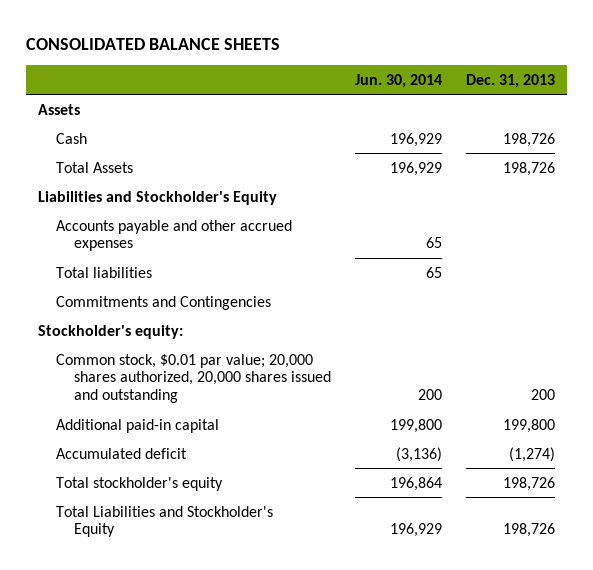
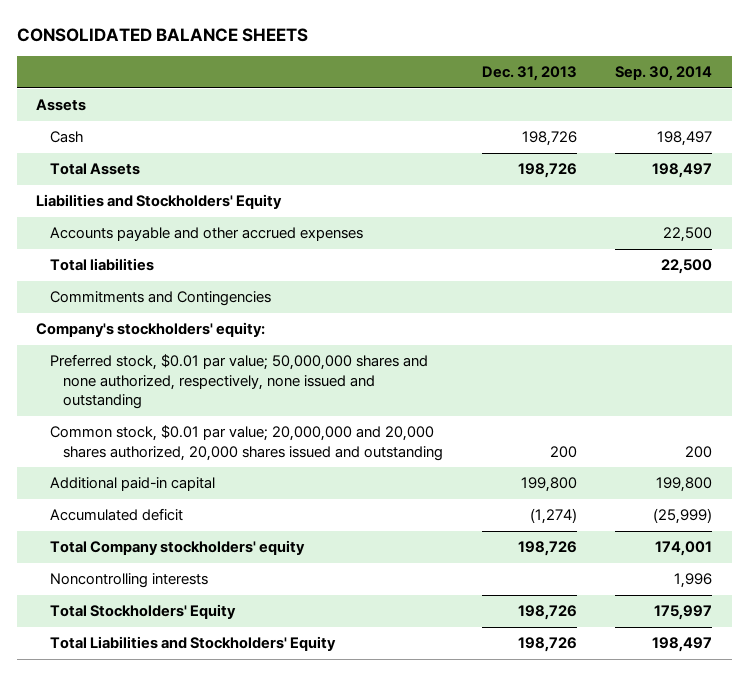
- | Jun. 30, 2014 | Dec. 31, 2013
+ | Dec. 31, 2013 | Sep. 30, 2014
- Liabilities and Stockholder's Equity
+ Liabilities and Stockholders' Equity
- Stockholder's equity:
- Common stock, $0.01 par value; 20,000 shares authorized, 20,000 shares issued and outstanding | 200 | 200
+ Company's stockholders' equity:
+ Preferred stock, $0.01 par value; 50,000,000 shares and none authorized, respectively, none issued and outstanding
+ Common stock, $0.01 par value; 20,000,000 and 20,000 shares authorized, 20,000 shares issued and outstanding | 200 | 200
- Total stockholder's equity | 196,864 | 198,726
- Total Liabilities and Stockholder's Equity | 196,929 | 198,726
+ Total Company stockholders' equity | 198,726 | 174,001
+ Noncontrolling interests | | 1,996
+ Total Stockholders' Equity | 198,726 | 175,997
+ Total Liabilities and Stockholders' Equity | 198,726 | 198,497

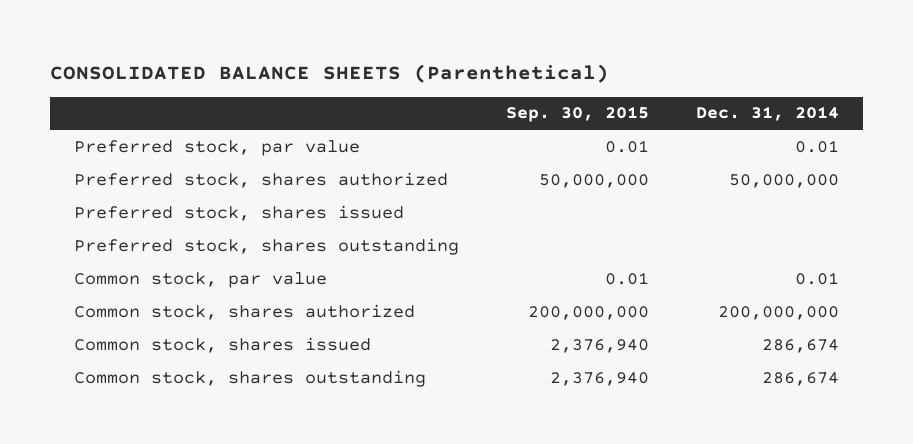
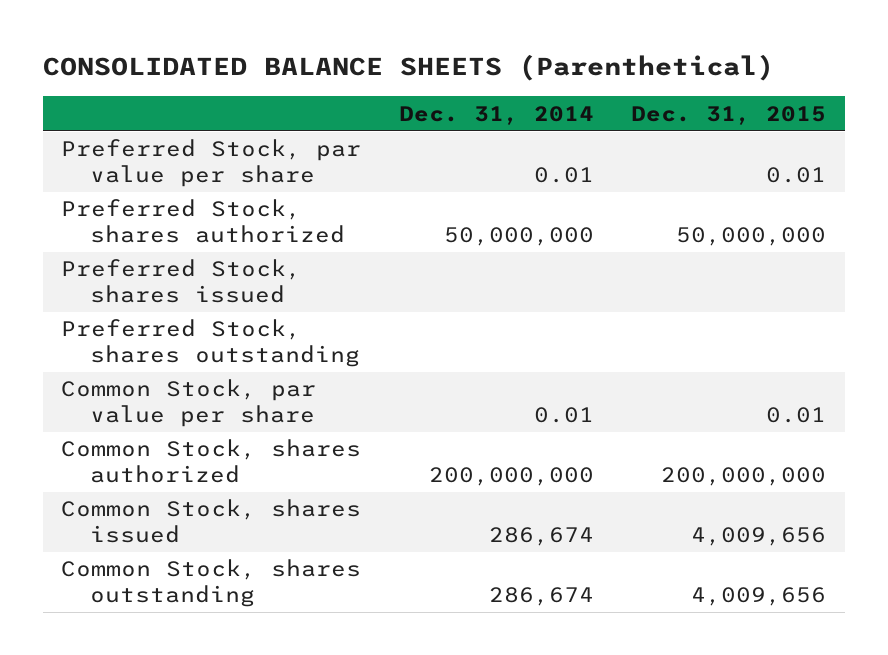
- | Sep. 30, 2015 | Dec. 31, 2014
+ | Dec. 31, 2014 | Dec. 31, 2015
- Preferred stock, par value | 0.01 | 0.01
- Preferred stock, shares authorized | 50,000,000 | 50,000,000
- Preferred stock, shares issued
- Preferred stock, shares outstanding
- Common stock, par value | 0.01 | 0.01
- Common stock, shares authorized | 200,000,000 | 200,000,000
- Common stock, shares issued | 2,376,940 | 286,674
- Common stock, shares outstanding | 2,376,940 | 286,674
+ Preferred Stock, par value per share | 0.01 | 0.01
+ Preferred Stock, shares authorized | 50,000,000 | 50,000,000
+ Preferred Stock, shares issued
+ Preferred Stock, shares outstanding
+ Common Stock, par value per share | 0.01 | 0.01
+ Common Stock, shares authorized | 200,000,000 | 200,000,000
+ Common Stock, shares issued | 286,674 | 4,009,656
+ Common Stock, shares outstanding | 286,674 | 4,009,656

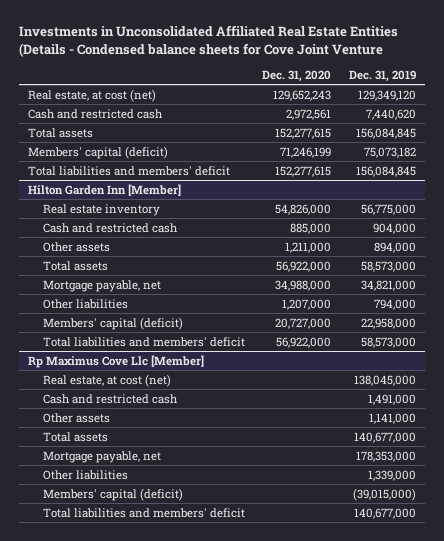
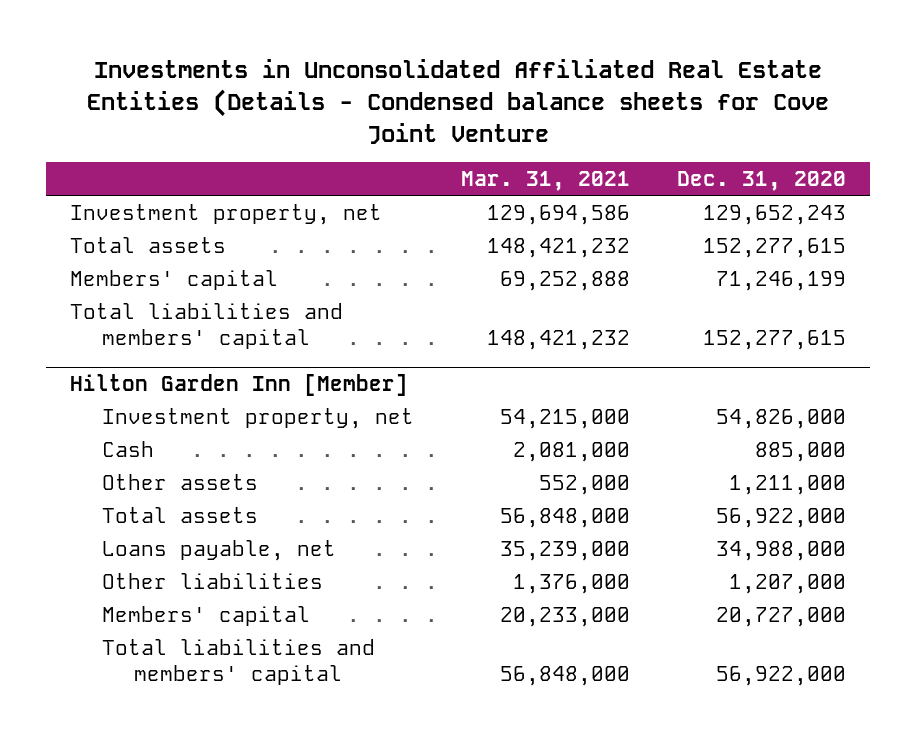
- | Dec. 31, 2020 | Dec. 31, 2019
+ | Mar. 31, 2021 | Dec. 31, 2020
- Real estate, at cost (net) | 129,652,243 | 129,349,120
- Cash and restricted cash | 2,972,561 | 7,440,620
+ Investment property, net | 129,694,586 | 129,652,243
- Members' capital (deficit) | 71,246,199 | 75,073,182
- Total liabilities and members' deficit | 152,277,615 | 156,084,845
+ Members' capital | 69,252,888 | 71,246,199
+ Total liabilities and members' capital | 148,421,232 | 152,277,615
@ Hilton Garden Inn [Member]
- Real estate inventory | 54,826,000 | 56,775,000
- Cash and restricted cash | 885,000 | 904,000
+ Investment property, net | 54,215,000 | 54,826,000
+ Cash | 2,081,000 | 885,000
- Mortgage payable, net | 34,988,000 | 34,821,000
+ Loans payable, net | 35,239,000 | 34,988,000
- Members' capital (deficit) | 20,727,000 | 22,958,000
- Total liabilities and members' deficit | 56,922,000 | 58,573,000
- Rp Maximus Cove Llc [Member]
- Real estate, at cost (net) | | 138,045,000
- Cash and restricted cash | | 1,491,000
- Other assets | | 1,141,000
- Total assets | | 140,677,000
- Mortgage payable, net | | 178,353,000
- Other liabilities | | 1,339,000
- Members' capital (deficit) | | (39,015,000)
- Total liabilities and members' deficit | | 140,677,000
@ Hilton Garden Inn [Member]
+ Members' capital | 20,233,000 | 20,727,000
+ Total liabilities and members' capital | 56,848,000 | 56,922,000

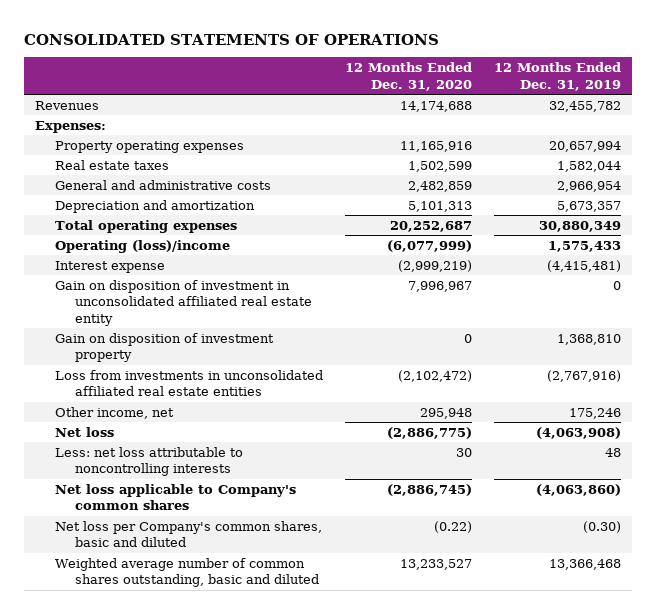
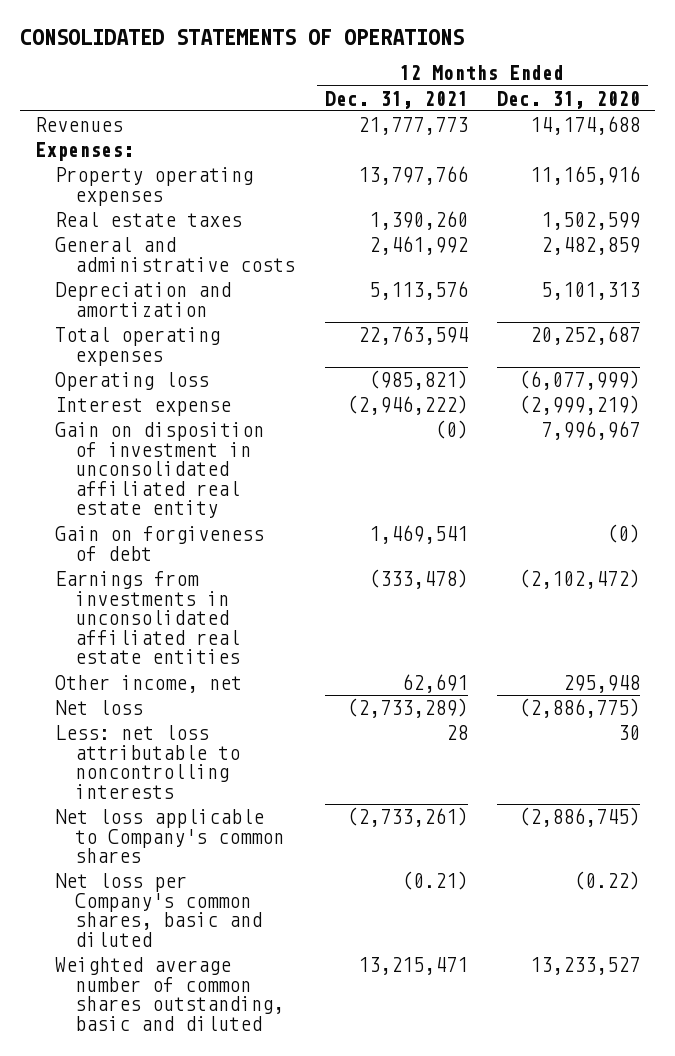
- | 12 Months Ended Dec. 31, 2020 | 12 Months Ended Dec. 31, 2019
+ | 12 Months Ended Dec. 31, 2021 | 12 Months Ended Dec. 31, 2020
- Operating (loss)/income | (6,077,999) | 1,575,433
+ Operating loss | (985,821) | (6,077,999)
- Gain on disposition of investment property | 0 | 1,368,810
- Loss from investments in unconsolidated affiliated real estate entities | (2,102,472) | (2,767,916)
+ Gain on forgiveness of debt | 1,469,541 | (0)
+ Earnings from investments in unconsolidated affiliated real estate entities | (333,478) | (2,102,472)

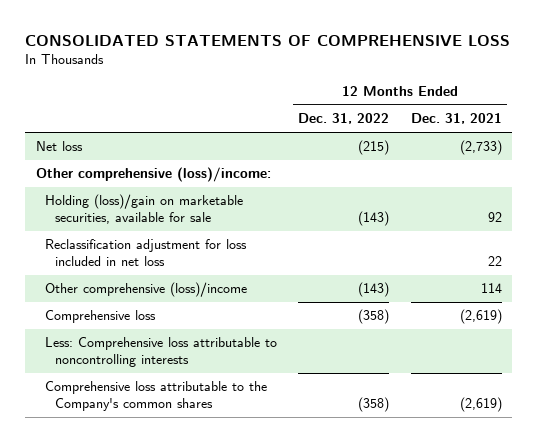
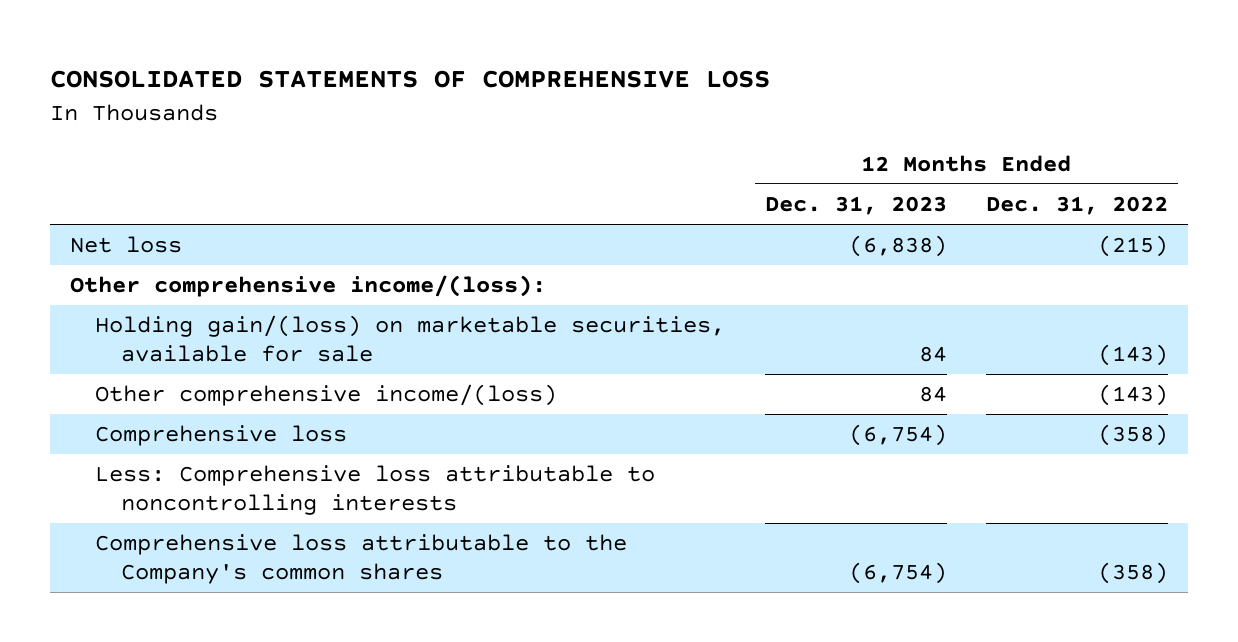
- | 12 Months Ended Dec. 31, 2022 | 12 Months Ended Dec. 31, 2021
+ | 12 Months Ended Dec. 31, 2023 | 12 Months Ended Dec. 31, 2022
- Other comprehensive (loss)/income:
- Holding (loss)/gain on marketable securities, available for sale | (143) | 92
- Reclassification adjustment for loss included in net loss | | 22
- Other comprehensive (loss)/income | (143) | 114
+ Other comprehensive income/(loss):
+ Holding gain/(loss) on marketable securities, available for sale | 84 | (143)
+ Other comprehensive income/(loss) | 84 | (143)

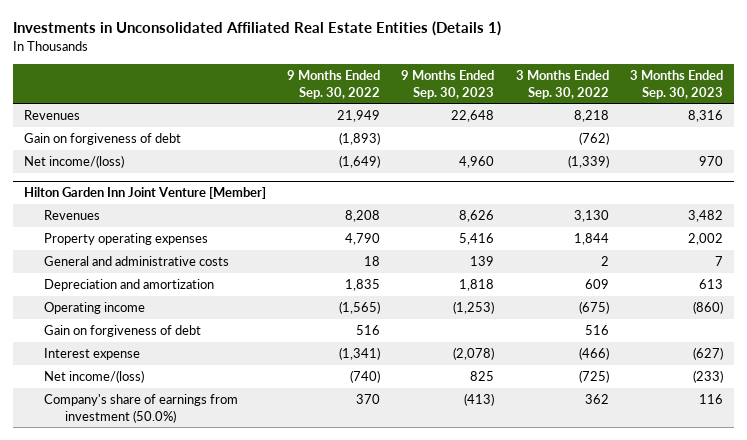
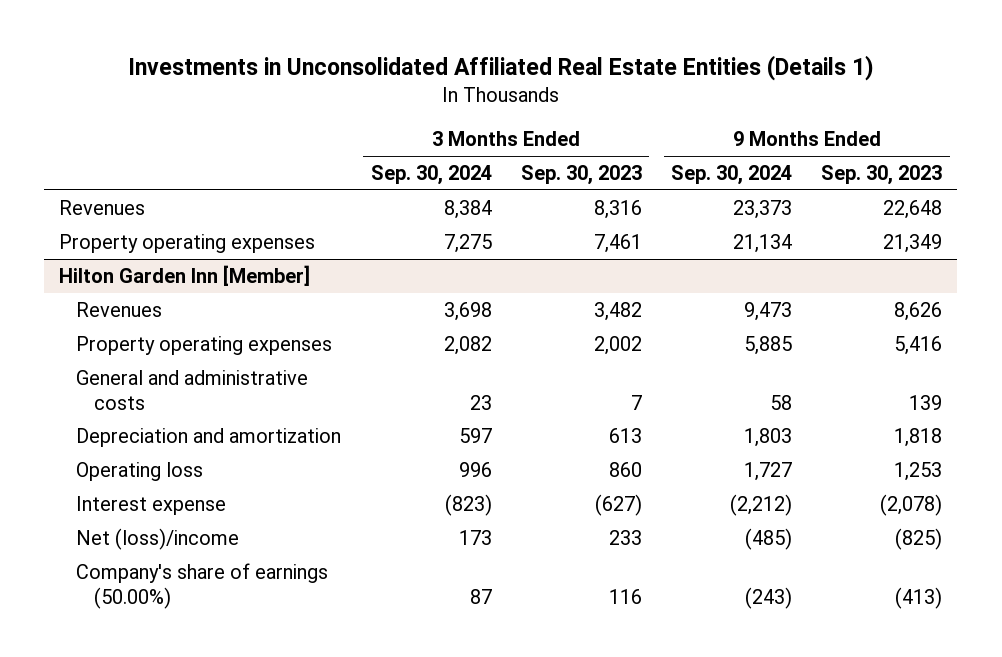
- | 9 Months Ended Sep. 30, 2022 | 9 Months Ended Sep. 30, 2023 | 3 Months Ended Sep. 30, 2022 | 3 Months Ended Sep. 30, 2023
+ | 3 Months Ended Sep. 30, 2024 | 3 Months Ended Sep. 30, 2023 | 9 Months Ended Sep. 30, 2024 | 9 Months Ended Sep. 30, 2023
- Gain on forgiveness of debt | (1,893) | | (762) |
- Net income/(loss) | (1,649) | 4,960 | (1,339) | 970
- Hilton Garden Inn Joint Venture [Member]
+ Property operating expenses | 7,275 | 7,461 | 21,134 | 21,349
+ Hilton Garden Inn [Member]
- Operating income | (1,565) | (1,253) | (675) | (860)
- Gain on forgiveness of debt | 516 | | 516 |
+ Operating loss | 996 | 860 | 1,727 | 1,253
- Net income/(loss) | (740) | 825 | (725) | (233)
- Company's share of earnings from investment (50.0%) | 370 | (413) | 362 | 116
+ Net (loss)/income | 173 | 233 | (485) | (825)
+ Company's share of earnings (50.00%) | 87 | 116 | (243) | (413)

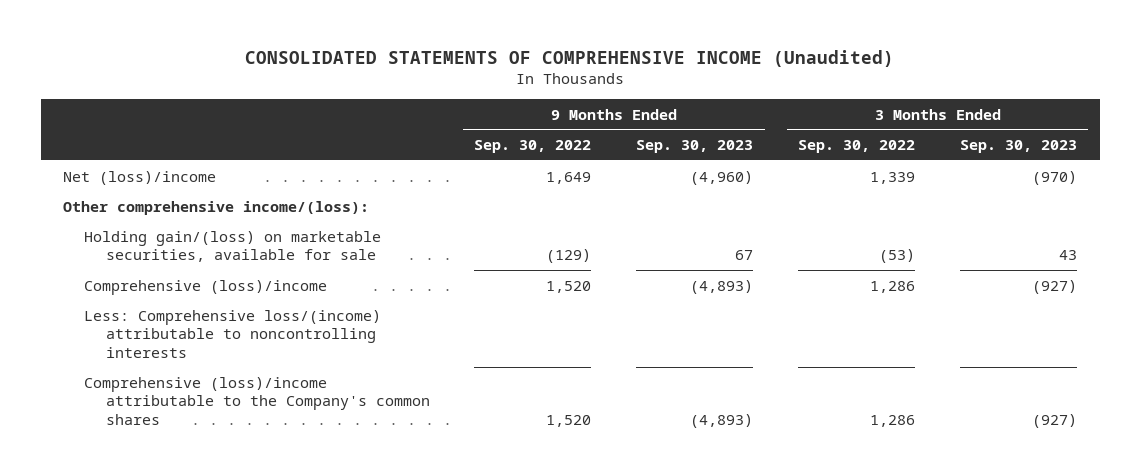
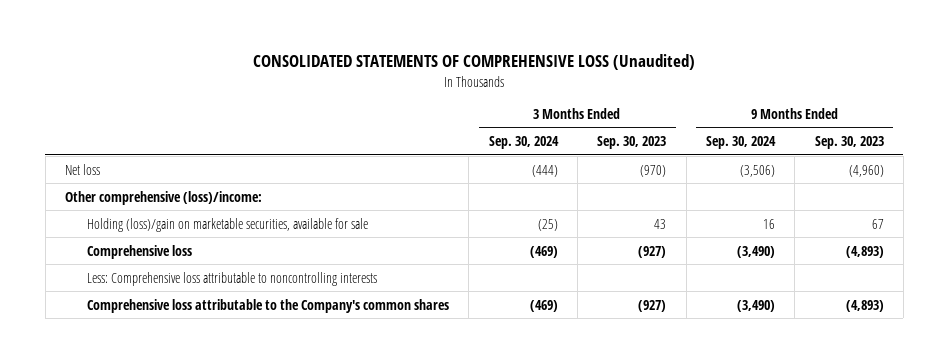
- CONSOLIDATED STATEMENTS OF COMPREHENSIVE INCOME (Unaudited)
+ CONSOLIDATED STATEMENTS OF COMPREHENSIVE LOSS (Unaudited)
- | 9 Months Ended Sep. 30, 2022 | 9 Months Ended Sep. 30, 2023 | 3 Months Ended Sep. 30, 2022 | 3 Months Ended Sep. 30, 2023
+ | 3 Months Ended Sep. 30, 2024 | 3 Months Ended Sep. 30, 2023 | 9 Months Ended Sep. 30, 2024 | 9 Months Ended Sep. 30, 2023
- Net (loss)/income | 1,649 | (4,960) | 1,339 | (970)
- Other comprehensive income/(loss):
- Holding gain/(loss) on marketable securities, available for sale | (129) | 67 | (53) | 43
- Comprehensive (loss)/income | 1,520 | (4,893) | 1,286 | (927)
- Less: Comprehensive loss/(income) attributable to noncontrolling interests
- Comprehensive (loss)/income attributable to the Company's common shares | 1,520 | (4,893) | 1,286 | (927)
+ Net loss | (444) | (970) | (3,506) | (4,960)
+ Other comprehensive (loss)/income:
+ Holding (loss)/gain on marketable securities, available for sale | (25) | 43 | 16 | 67
+ Comprehensive loss | (469) | (927) | (3,490) | (4,893)
+ Less: Comprehensive loss attributable to noncontrolling interests
+ Comprehensive loss attributable to the Company's common shares | (469) | (927) | (3,490) | (4,893)

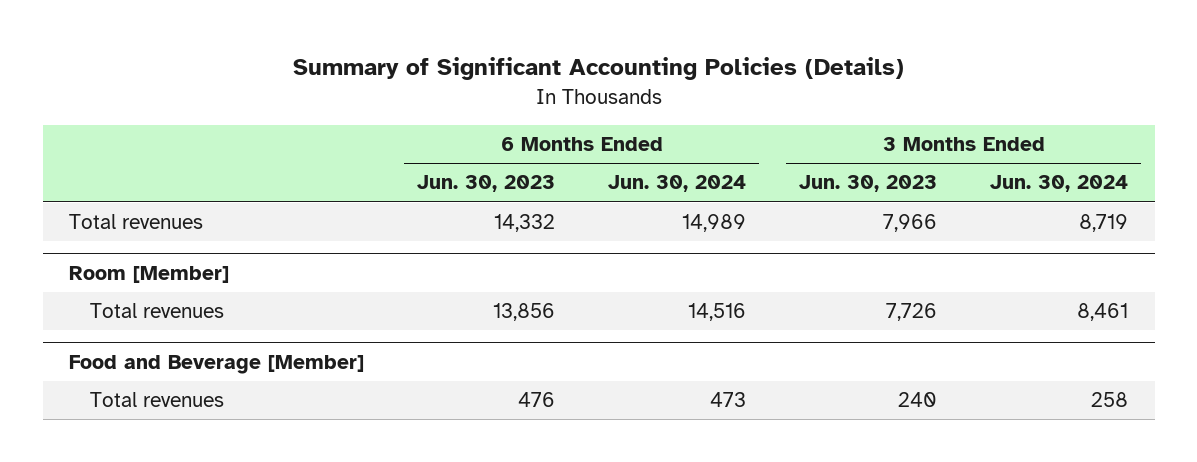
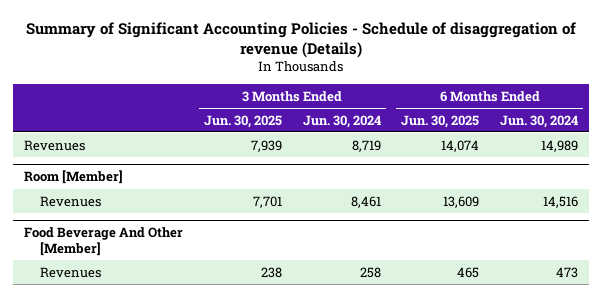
- Summary of Significant Accounting Policies (Details)
+ Summary of Significant Accounting Policies - Schedule of disaggregation of revenue (Details)
- | 6 Months Ended Jun. 30, 2023 | 6 Months Ended Jun. 30, 2024 | 3 Months Ended Jun. 30, 2023 | 3 Months Ended Jun. 30, 2024
+ | 3 Months Ended Jun. 30, 2025 | 3 Months Ended Jun. 30, 2024 | 6 Months Ended Jun. 30, 2025 | 6 Months Ended Jun. 30, 2024
- Total revenues | 14,332 | 14,989 | 7,966 | 8,719
+ Revenues | 7,939 | 8,719 | 14,074 | 14,989
@ Room [Member]
- Total revenues | 13,856 | 14,516 | 7,726 | 8,461
- Food and Beverage [Member]
- Total revenues | 476 | 473 | 240 | 258
@ Room [Member]
+ Revenues | 7,701 | 8,461 | 13,609 | 14,516
+ Food Beverage And Other [Member]
+ Revenues | 238 | 258 | 465 | 473

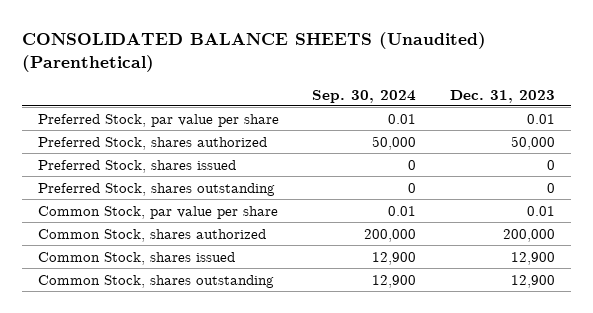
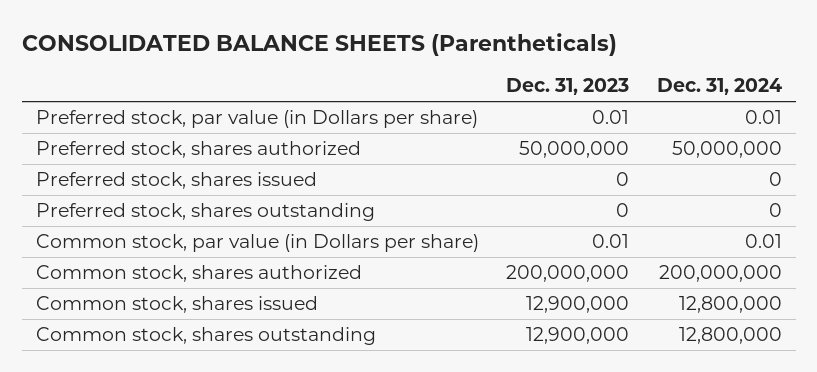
- CONSOLIDATED BALANCE SHEETS (Unaudited) (Parenthetical)
+ CONSOLIDATED BALANCE SHEETS (Parentheticals)
- | Sep. 30, 2024 | Dec. 31, 2023
+ | Dec. 31, 2023 | Dec. 31, 2024
- Preferred Stock, par value per share | 0.01 | 0.01
- Preferred Stock, shares authorized | 50,000 | 50,000
- Preferred Stock, shares issued | 0 | 0
- Preferred Stock, shares outstanding | 0 | 0
- Common Stock, par value per share | 0.01 | 0.01
- Common Stock, shares authorized | 200,000 | 200,000
- Common Stock, shares issued | 12,900 | 12,900
- Common Stock, shares outstanding | 12,900 | 12,900
+ Preferred stock, par value (in Dollars per share) | 0.01 | 0.01
+ Preferred stock, shares authorized | 50,000,000 | 50,000,000
+ Preferred stock, shares issued | 0 | 0
+ Preferred stock, shares outstanding | 0 | 0
+ Common stock, par value (in Dollars per share) | 0.01 | 0.01
+ Common stock, shares authorized | 200,000,000 | 200,000,000
+ Common stock, shares issued | 12,900,000 | 12,800,000
+ Common stock, shares outstanding | 12,900,000 | 12,800,000

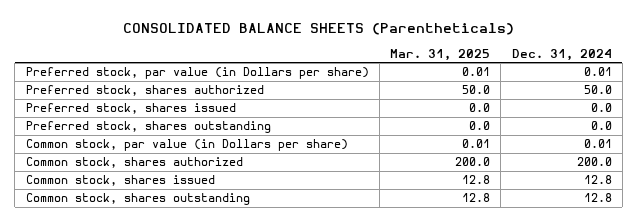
- | Dec. 31, 2023 | Dec. 31, 2024
+ | Mar. 31, 2025 | Dec. 31, 2024
- Preferred stock, shares authorized | 50,000,000 | 50,000,000
- Preferred stock, shares issued | 0 | 0
- Preferred stock, shares outstanding | 0 | 0
+ Preferred stock, shares authorized | 50.0 | 50.0
+ Preferred stock, shares issued | 0.0 | 0.0
+ Preferred stock, shares outstanding | 0.0 | 0.0
- Common stock, shares authorized | 200,000,000 | 200,000,000
- Common stock, shares issued | 12,900,000 | 12,800,000
- Common stock, shares outstanding | 12,900,000 | 12,800,000
+ Common stock, shares authorized | 200.0 | 200.0
+ Common stock, shares issued | 12.8 | 12.8
+ Common stock, shares outstanding | 12.8 | 12.8

